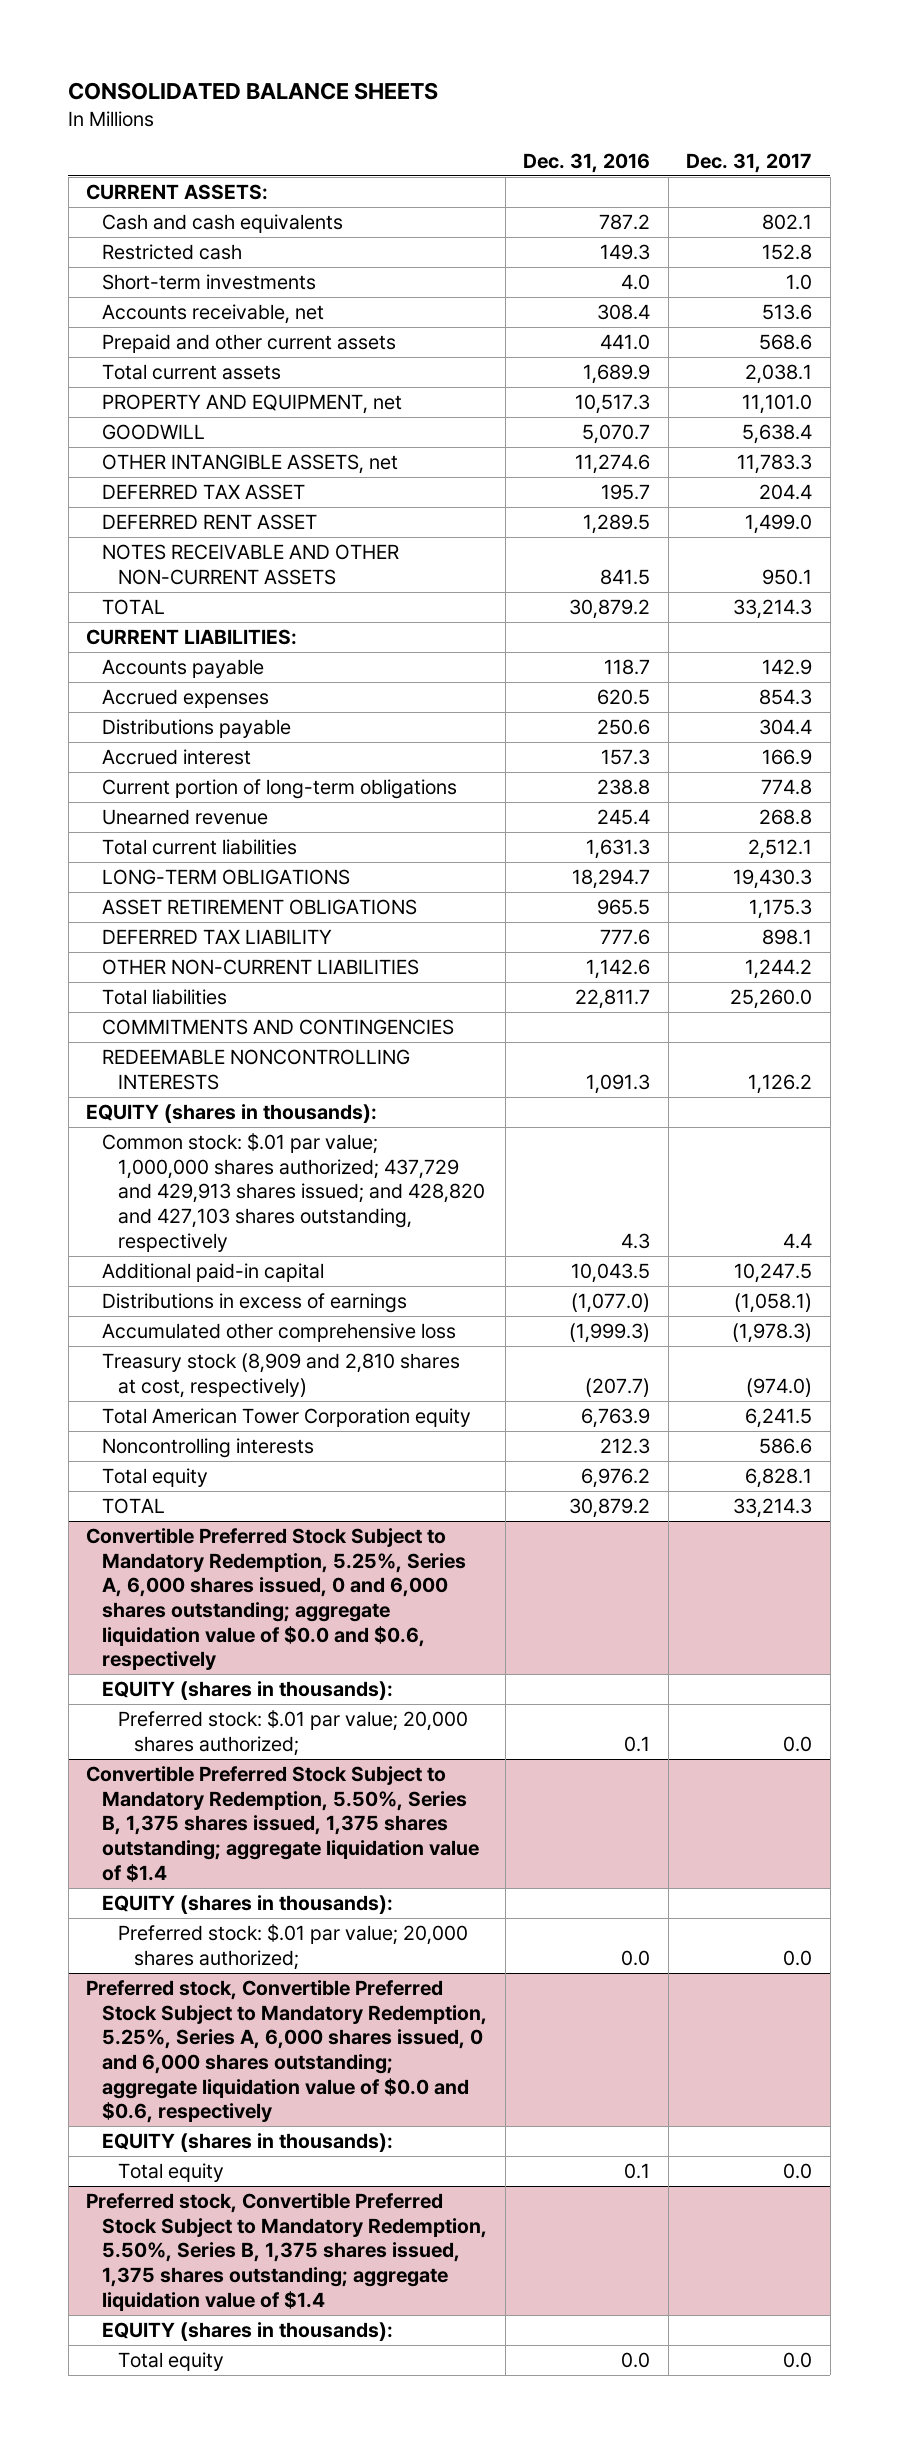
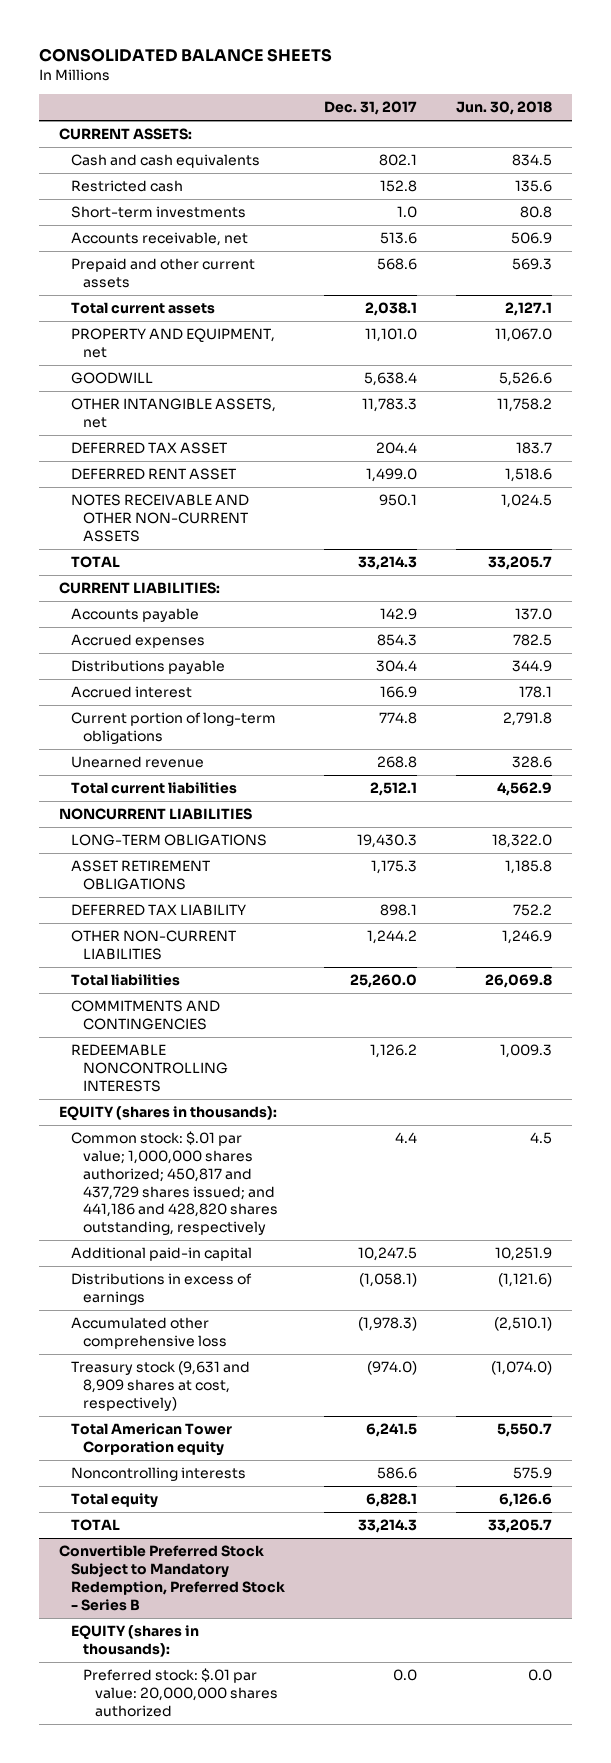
- | Dec. 31, 2016 | Dec. 31, 2017
+ | Dec. 31, 2017 | Jun. 30, 2018
+ NONCURRENT LIABILITIES
- Common stock: $.01 par value; 1,000,000 shares authorized; 437,729 and 429,913 shares issued; and 428,820 and 427,103 shares outstanding, respectively | 4.3 | 4.4
+ Common stock: $.01 par value; 1,000,000 shares authorized; 450,817 and 437,729 shares issued; and 441,186 and 428,820 shares outstanding, respectively | 4.4 | 4.5
- Treasury stock (8,909 and 2,810 shares at cost, respectively) | (207.7) | (974.0)
+ Treasury stock (9,631 and 8,909 shares at cost, respectively) | (974.0) | (1,074.0)
- Convertible Preferred Stock Subject to Mandatory Redemption, 5.25%, Series A, 6,000 shares issued, 0 and 6,000 shares outstanding; aggregate liquidation value of $0.0 and $0.6, respectively
- EQUITY (shares in thousands):
- Preferred stock: $.01 par value; 20,000 shares authorized; | 0.1 | 0.0
- Convertible Preferred Stock Subject to Mandatory Redemption, 5.50%, Series B, 1,375 shares issued, 1,375 shares outstanding; aggregate liquidation value of $1.4
- EQUITY (shares in thousands):
- Preferred stock: $.01 par value; 20,000 shares authorized; | 0.0 | 0.0
- Preferred stock, Convertible Preferred Stock Subject to Mandatory Redemption, 5.25%, Series A, 6,000 shares issued, 0 and 6,000 shares outstanding; aggregate liquidation value of $0.0 and $0.6, respectively
- EQUITY (shares in thousands):
- Total equity | 0.1 | 0.0
- Preferred stock, Convertible Preferred Stock Subject to Mandatory Redemption, 5.50%, Series B, 1,375 shares issued, 1,375 shares outstanding; aggregate liquidation value of $1.4
+ Convertible Preferred Stock Subject to Mandatory Redemption, Preferred Stock - Series B
- Total equity | 0.0 | 0.0
+ Preferred stock: $.01 par value: 20,000,000 shares authorized | 0.0 | 0.0

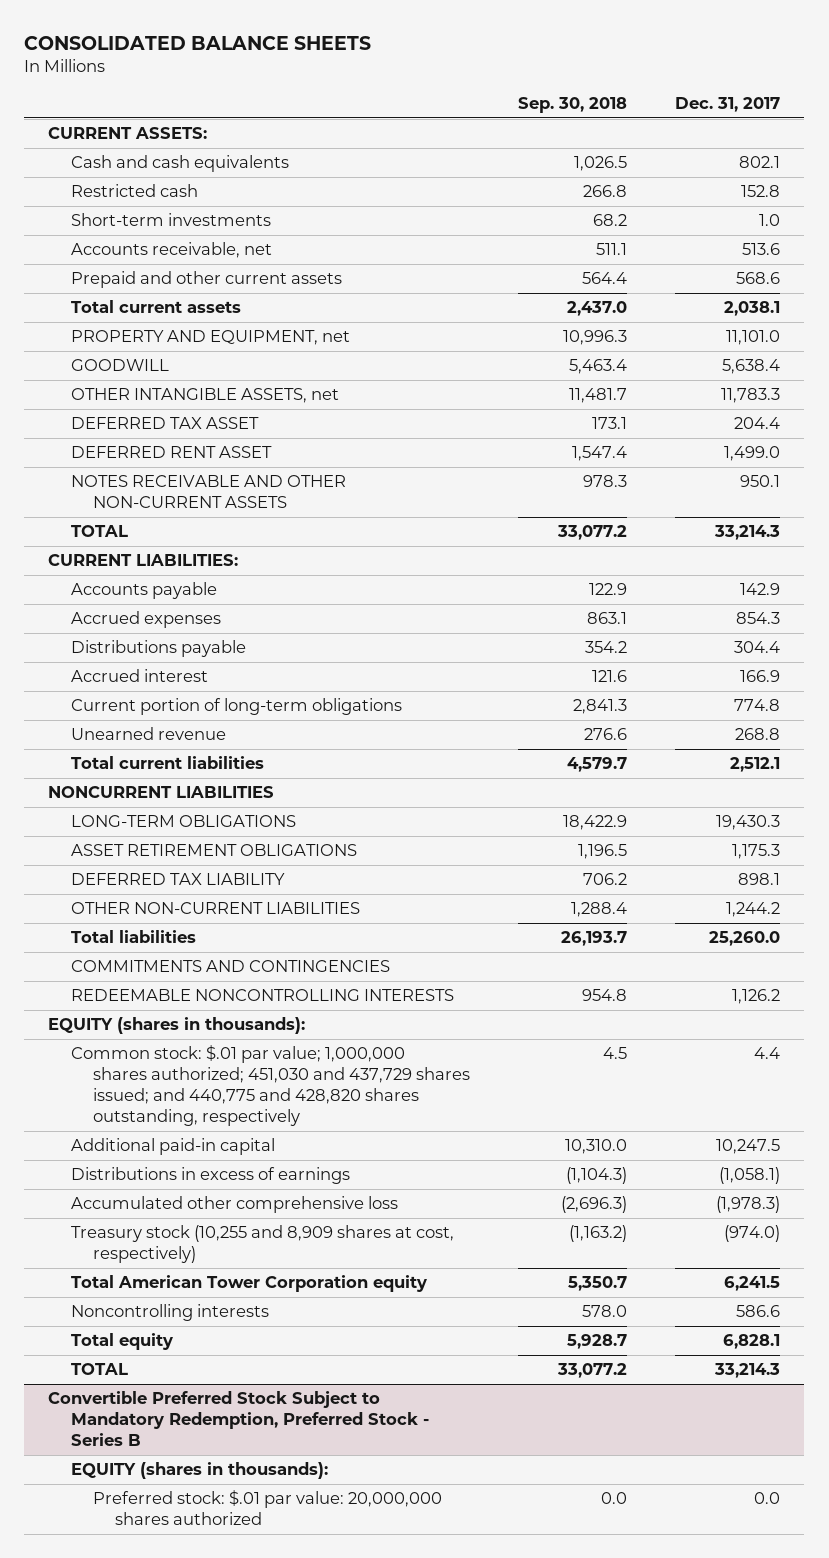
- | Dec. 31, 2017 | Jun. 30, 2018
+ | Sep. 30, 2018 | Dec. 31, 2017
- Common stock: $.01 par value; 1,000,000 shares authorized; 450,817 and 437,729 shares issued; and 441,186 and 428,820 shares outstanding, respectively | 4.4 | 4.5
+ Common stock: $.01 par value; 1,000,000 shares authorized; 451,030 and 437,729 shares issued; and 440,775 and 428,820 shares outstanding, respectively | 4.5 | 4.4
- Treasury stock (9,631 and 8,909 shares at cost, respectively) | (974.0) | (1,074.0)
+ Treasury stock (10,255 and 8,909 shares at cost, respectively) | (1,163.2) | (974.0)

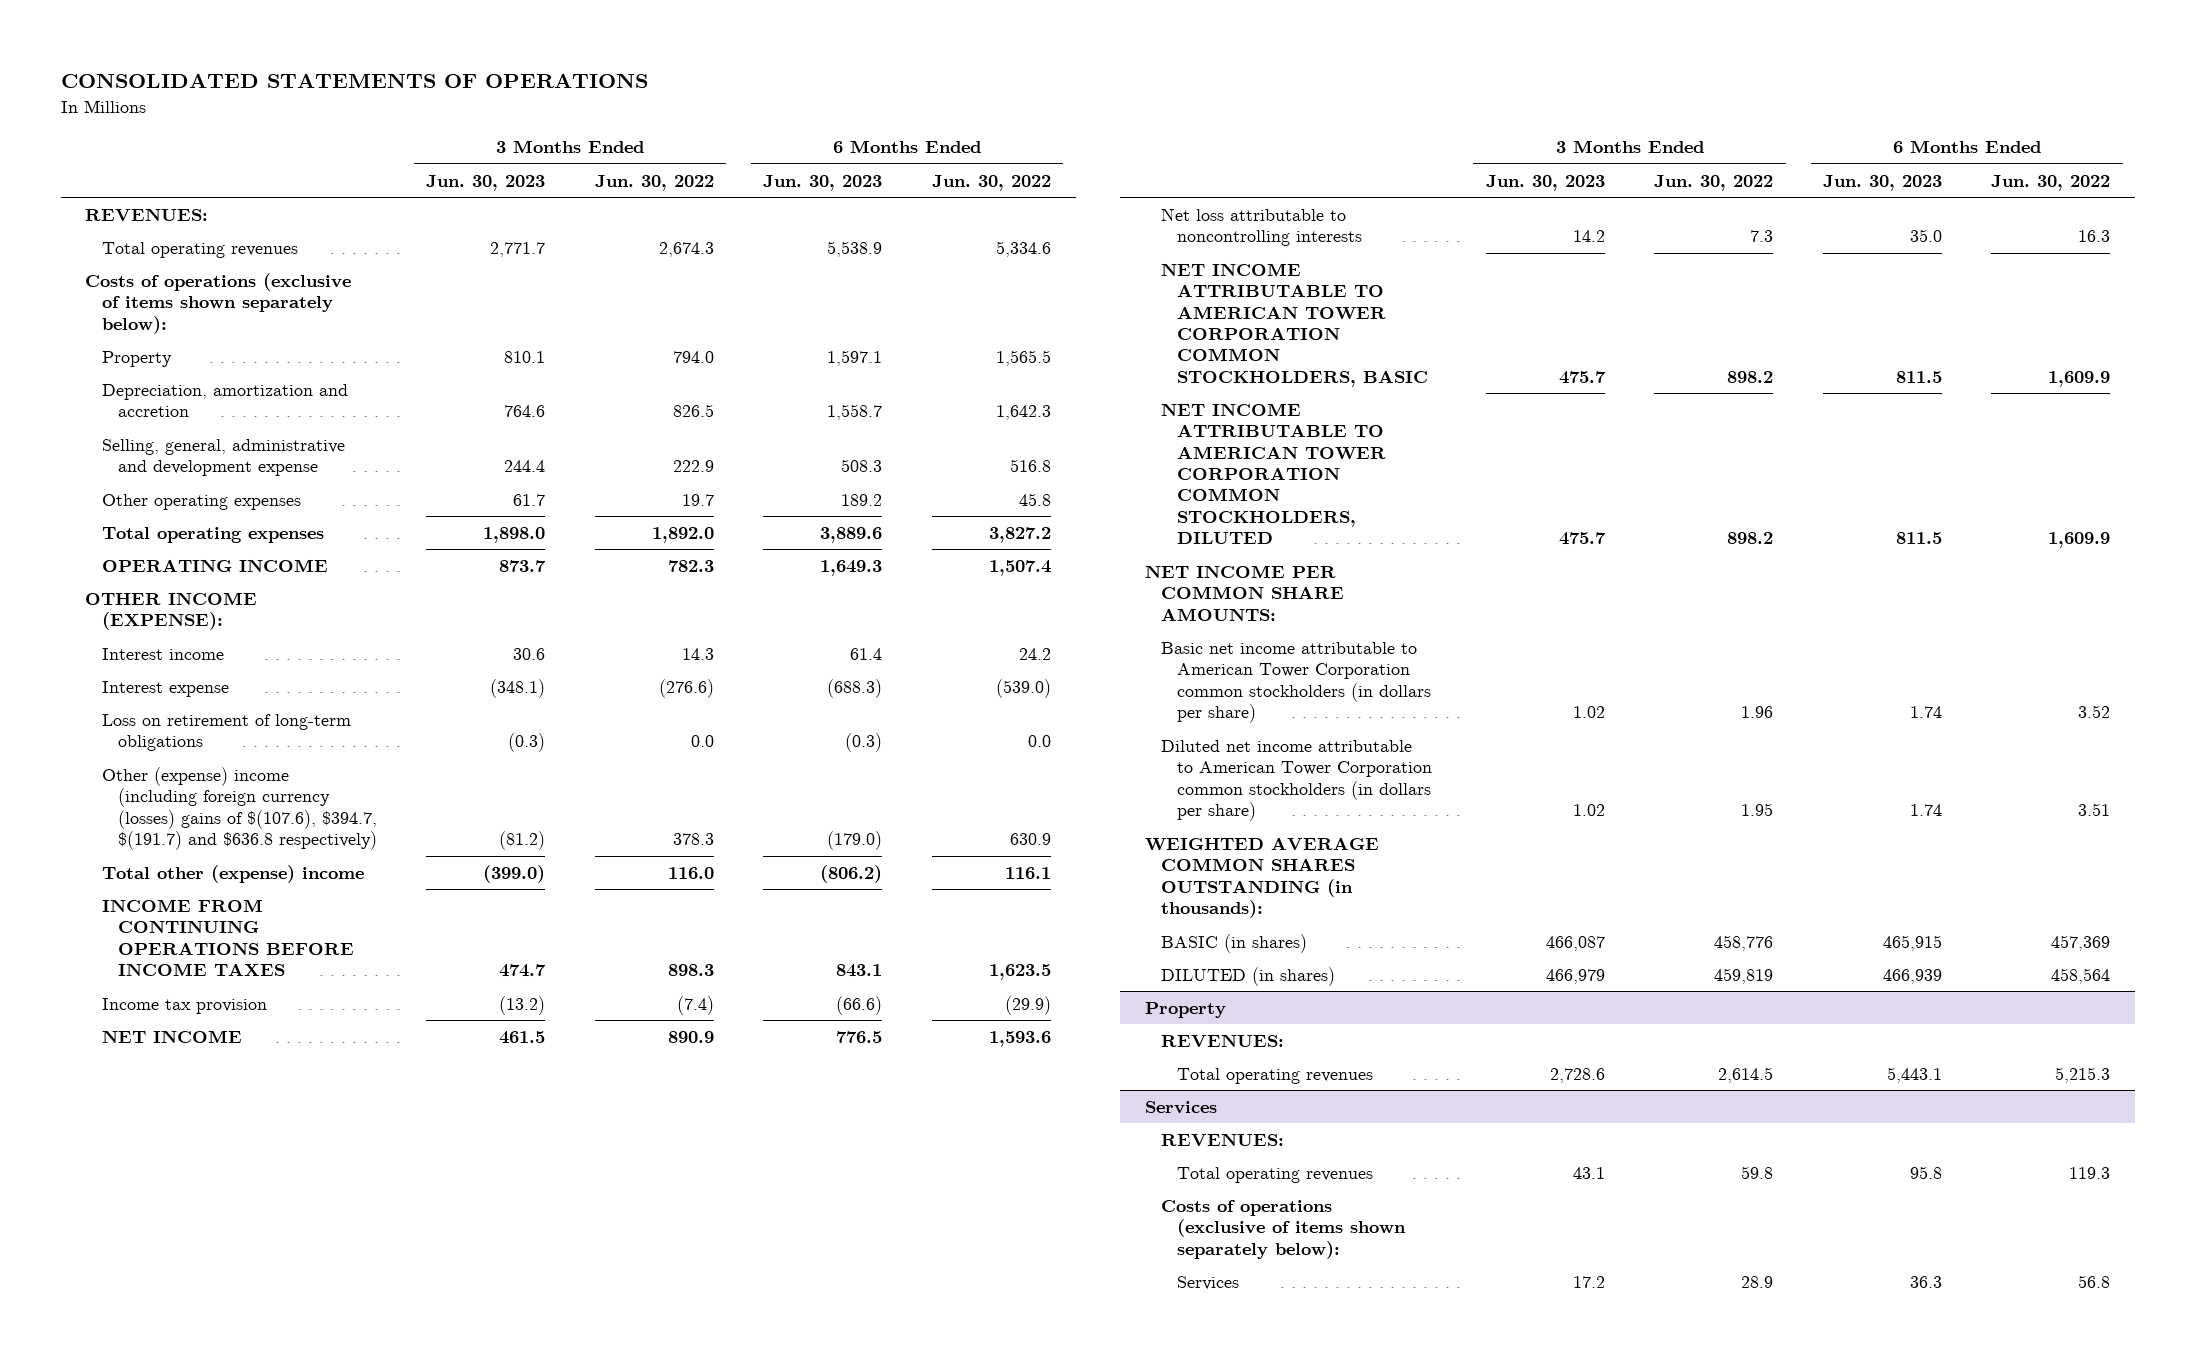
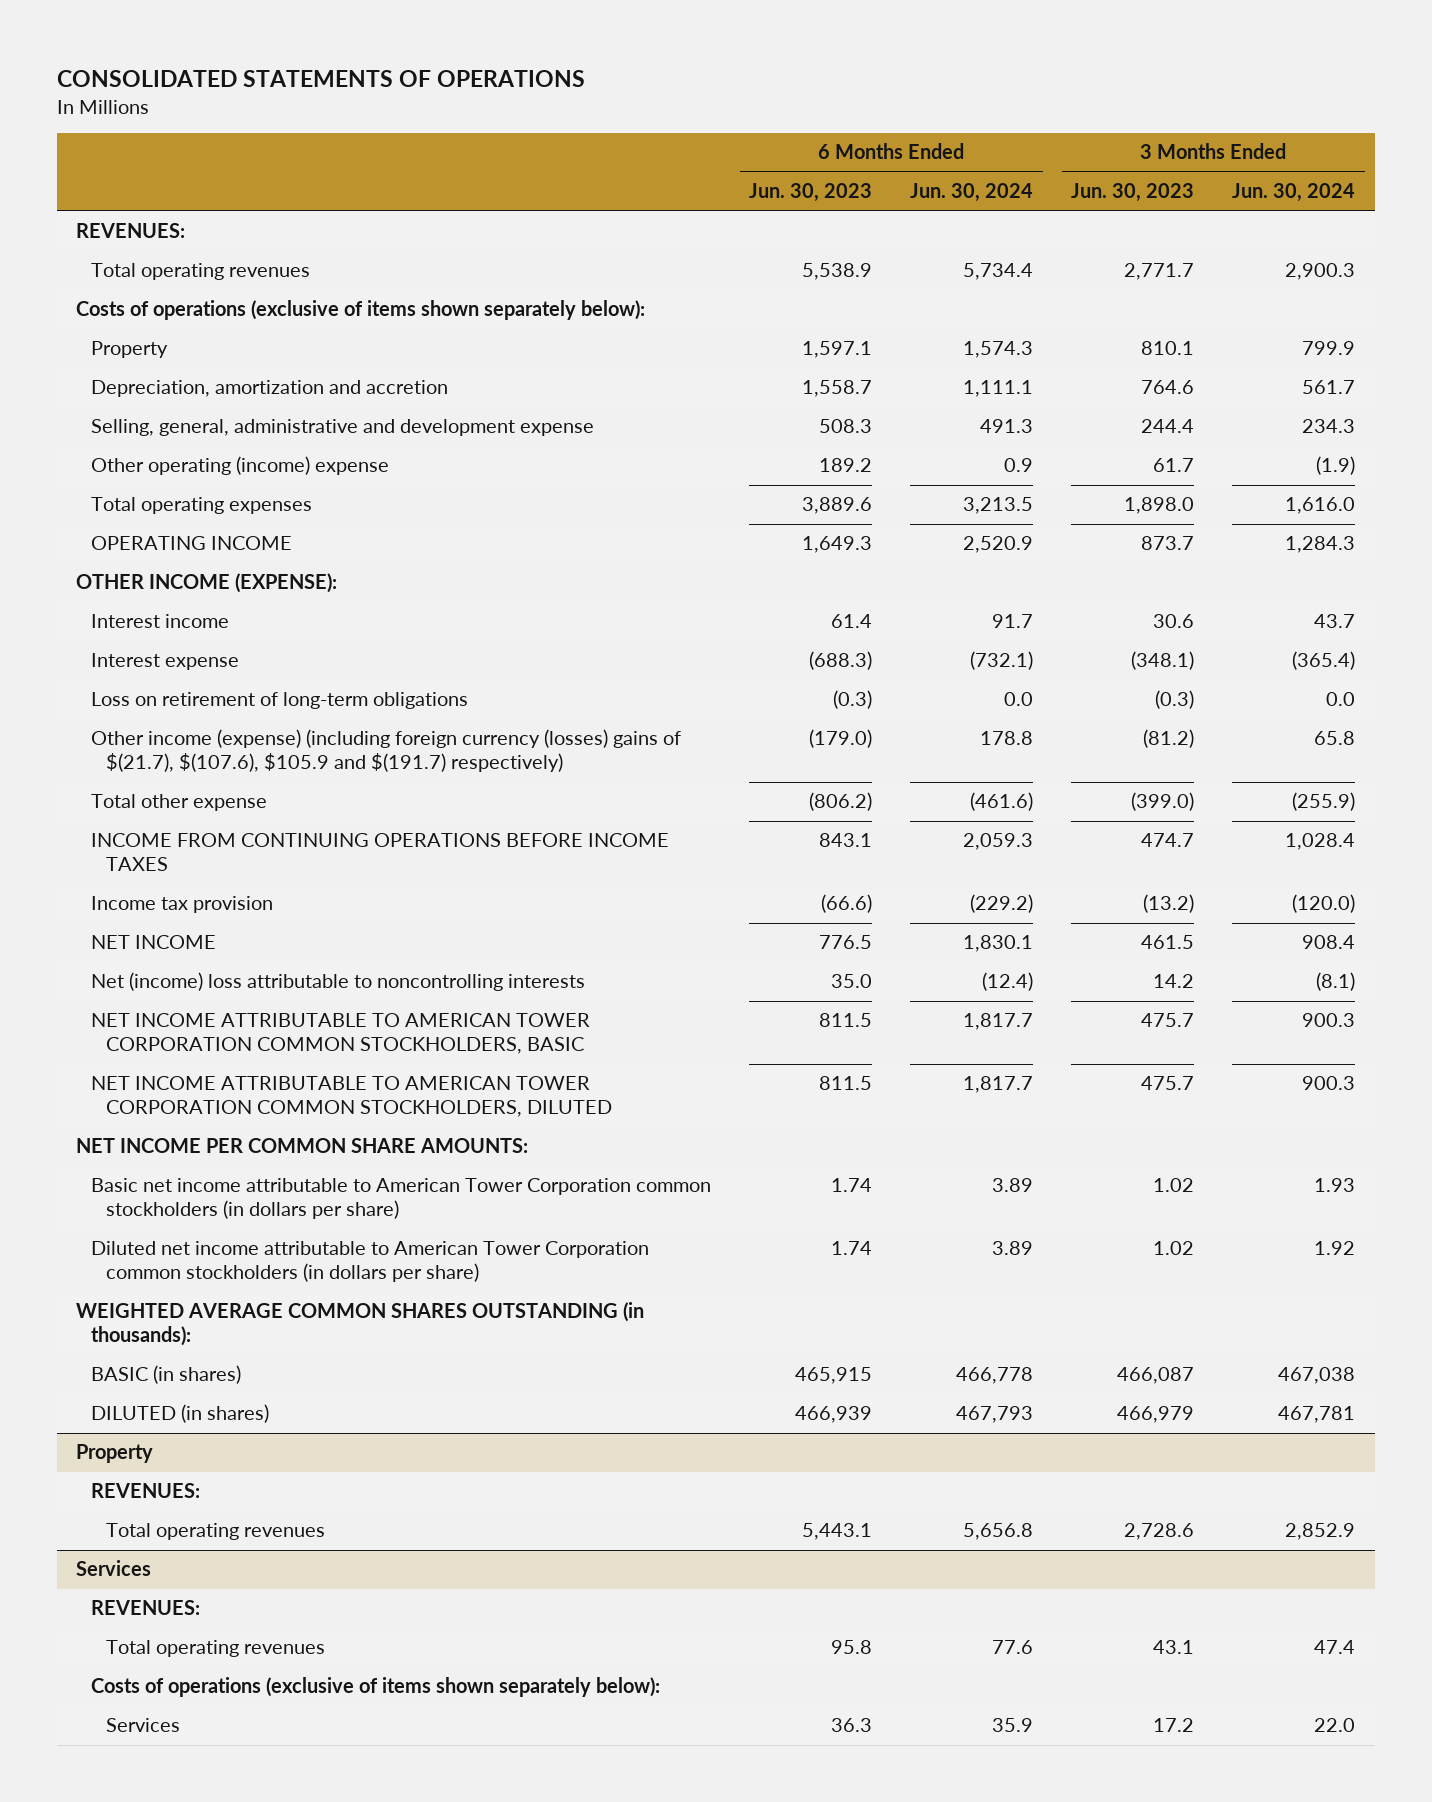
- | 3 Months Ended Jun. 30, 2023 | 3 Months Ended Jun. 30, 2022 | 6 Months Ended Jun. 30, 2023 | 6 Months Ended Jun. 30, 2022
+ | 6 Months Ended Jun. 30, 2023 | 6 Months Ended Jun. 30, 2024 | 3 Months Ended Jun. 30, 2023 | 3 Months Ended Jun. 30, 2024
- Other operating expenses | 61.7 | 19.7 | 189.2 | 45.8
+ Other operating (income) expense | 189.2 | 0.9 | 61.7 | (1.9)
- Other (expense) income (including foreign currency (losses) gains of $(107.6), $394.7, $(191.7) and $636.8 respectively) | (81.2) | 378.3 | (179.0) | 630.9
- Total other (expense) income | (399.0) | 116.0 | (806.2) | 116.1
+ Other income (expense) (including foreign currency (losses) gains of $(21.7), $(107.6), $105.9 and $(191.7) respectively) | (179.0) | 178.8 | (81.2) | 65.8
+ Total other expense | (806.2) | (461.6) | (399.0) | (255.9)
- Net loss attributable to noncontrolling interests | 14.2 | 7.3 | 35.0 | 16.3
+ Net (income) loss attributable to noncontrolling interests | 35.0 | (12.4) | 14.2 | (8.1)

